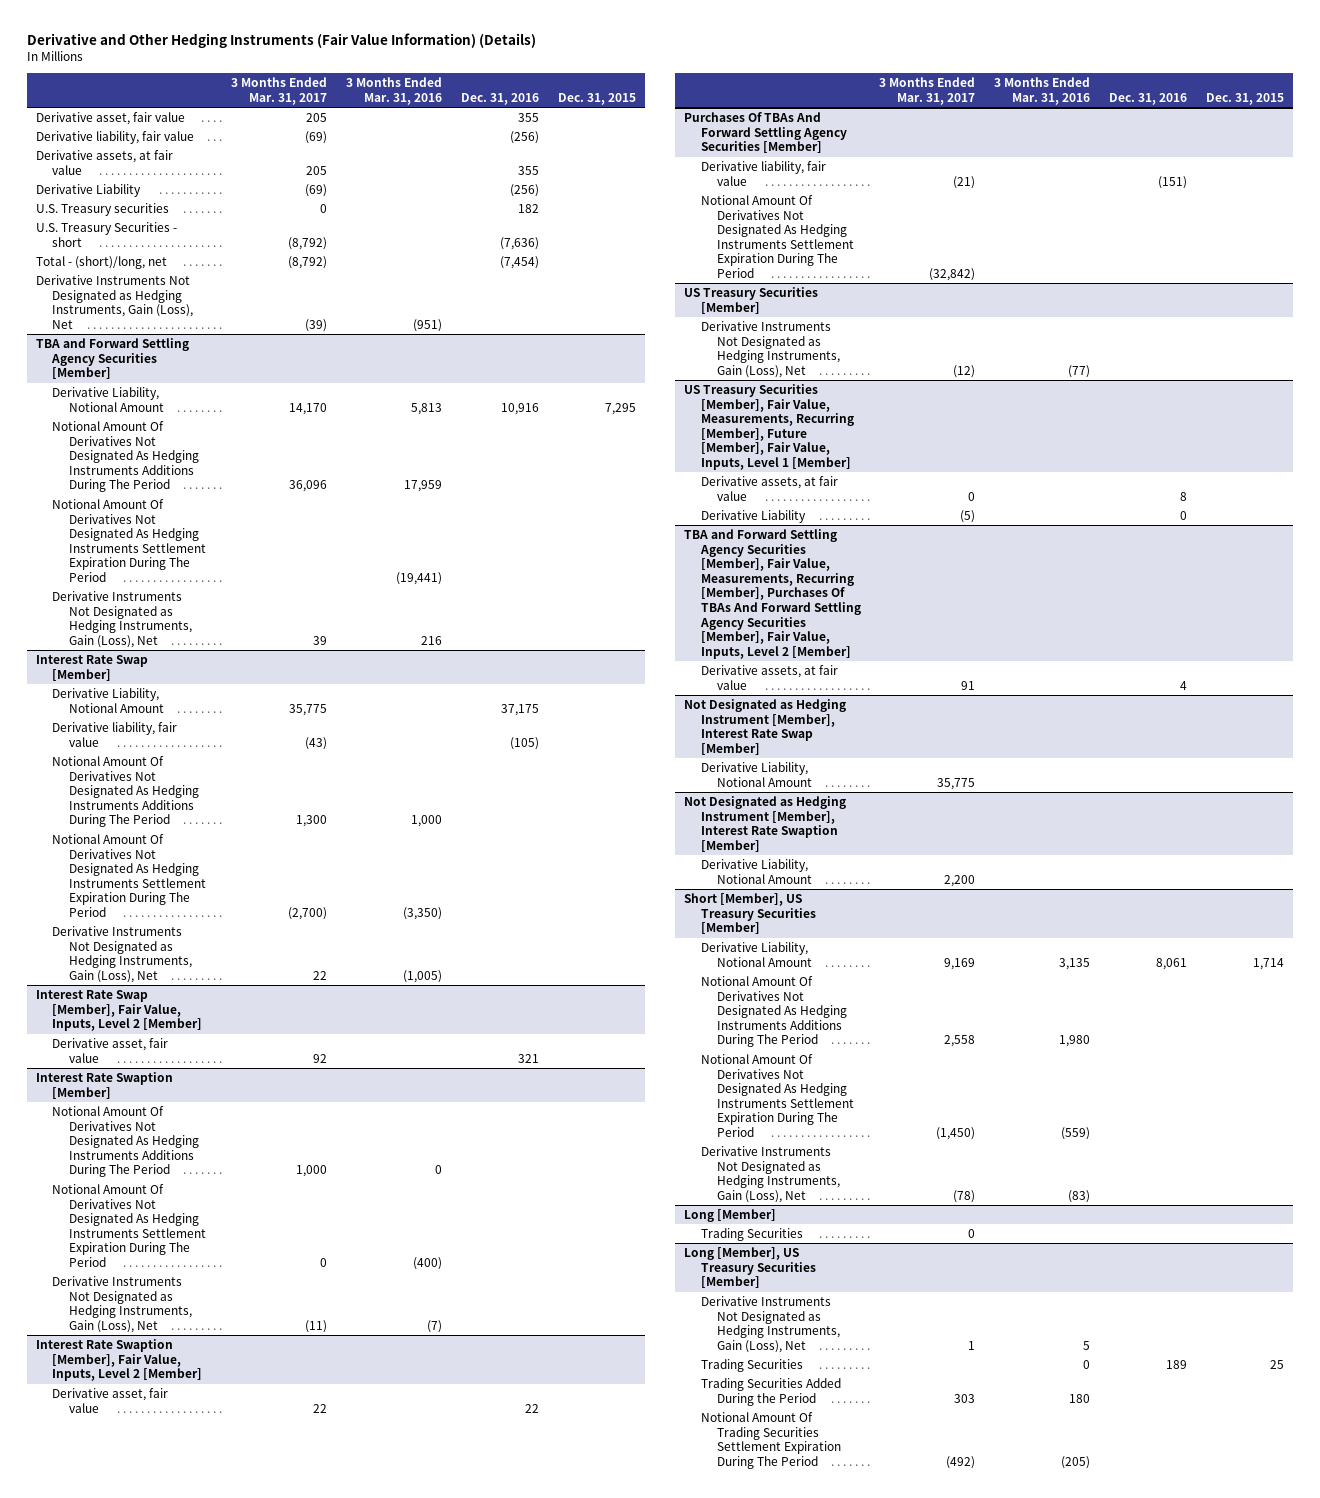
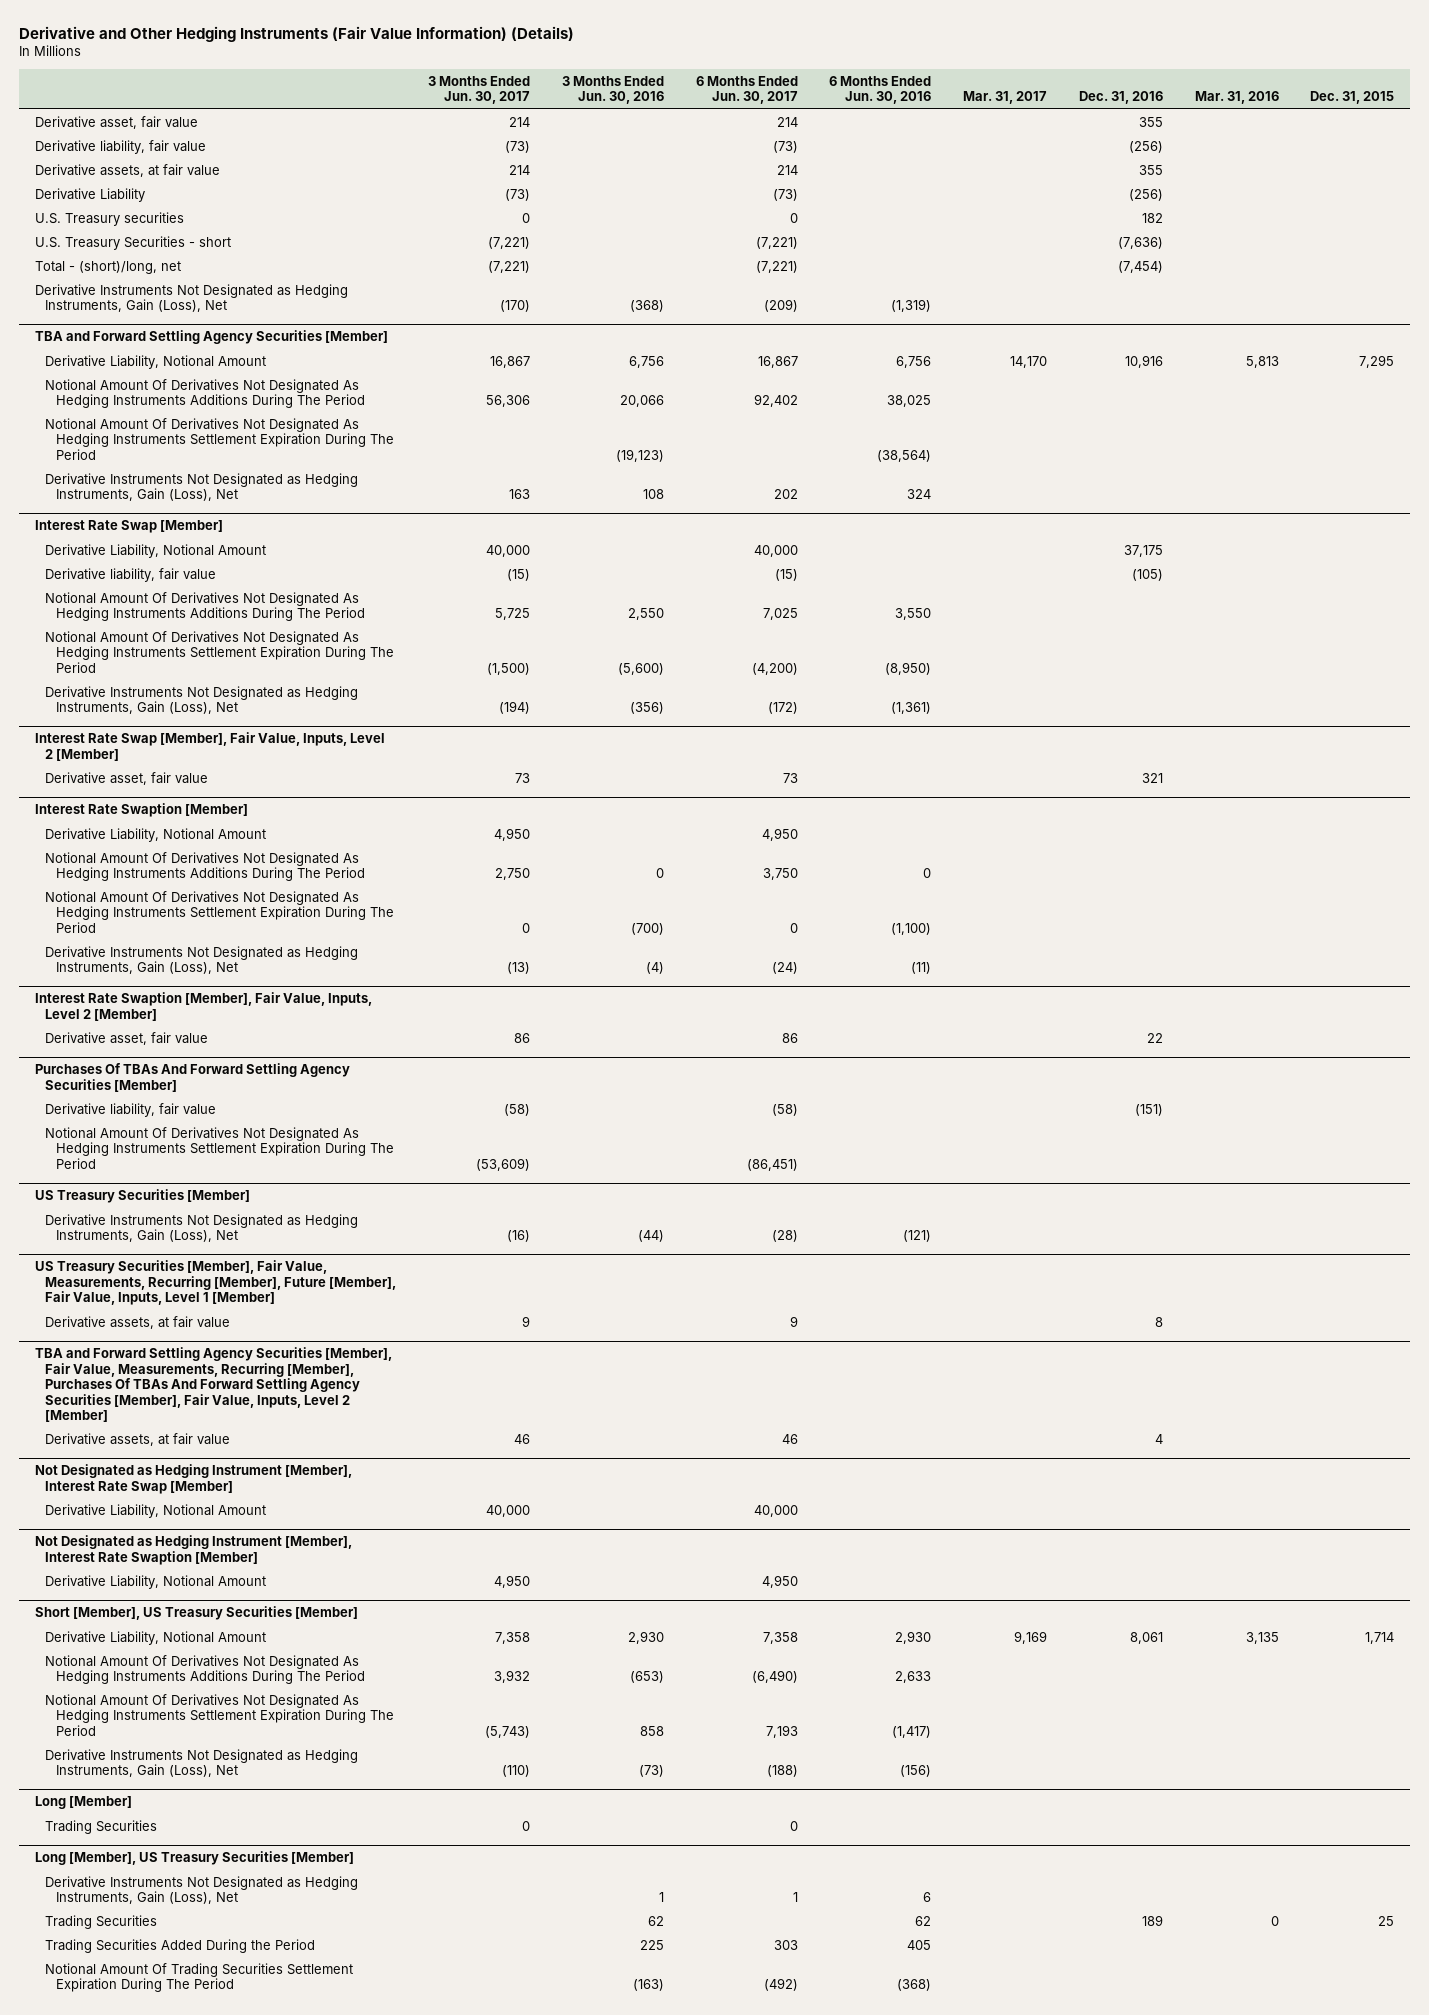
- | 3 Months Ended Mar. 31, 2017 | 3 Months Ended Mar. 31, 2016 | Dec. 31, 2016 | Dec. 31, 2015
+ | 3 Months Ended Jun. 30, 2017 | 3 Months Ended Jun. 30, 2016 | 6 Months Ended Jun. 30, 2017 | 6 Months Ended Jun. 30, 2016 | Mar. 31, 2017 | Dec. 31, 2016 | Mar. 31, 2016 | Dec. 31, 2015
@ Interest Rate Swaption [Member]
+ Derivative Liability, Notional Amount | 4,950 | | 4,950 | | | | |
@ US Treasury Securities [Member], Fair Value, Measurements, Recurring [Member], Future [Member], Fair Value, Inputs, Level 1 [Member]
- Derivative Liability | (5) | | 0 |

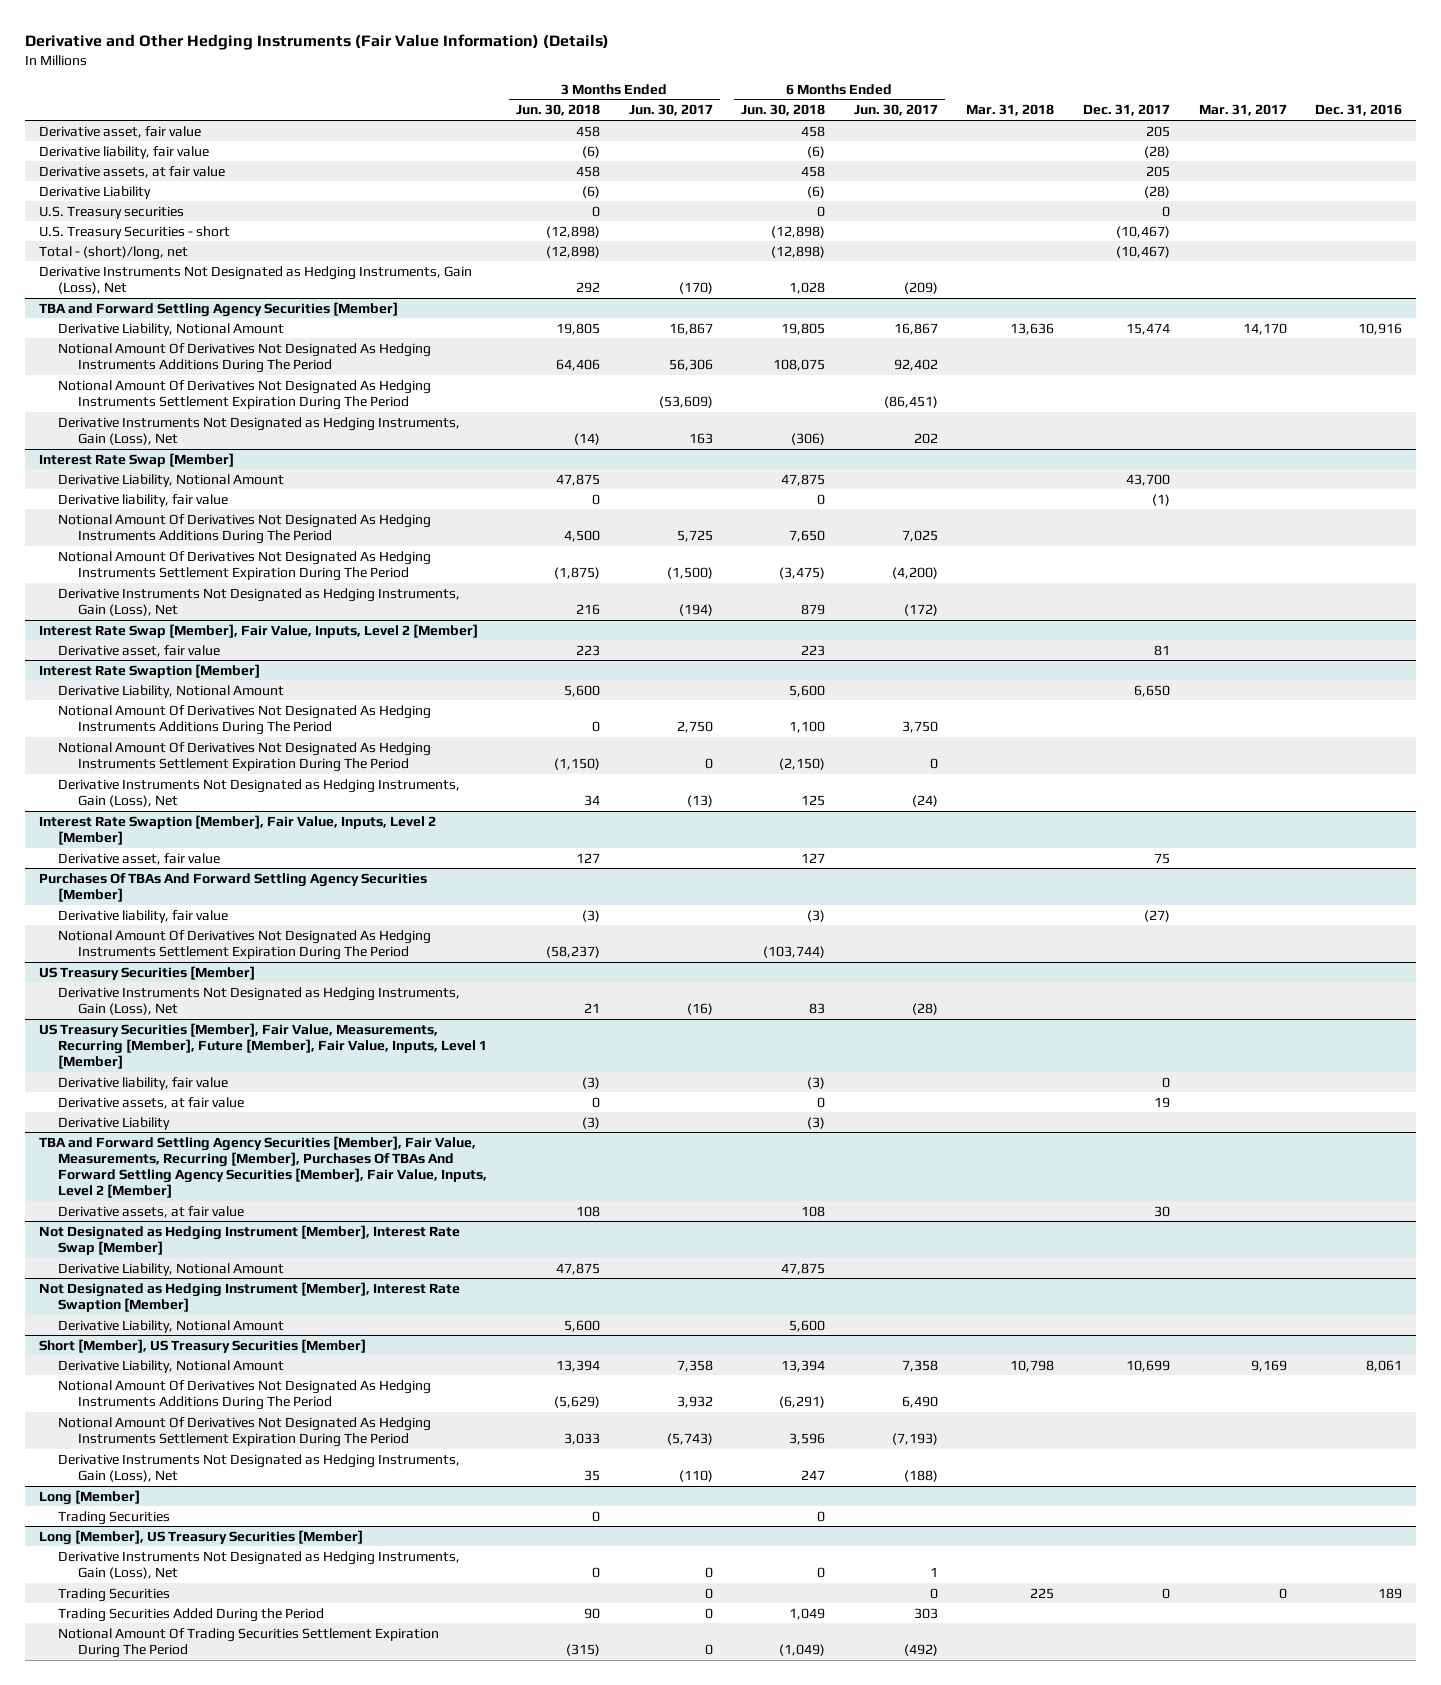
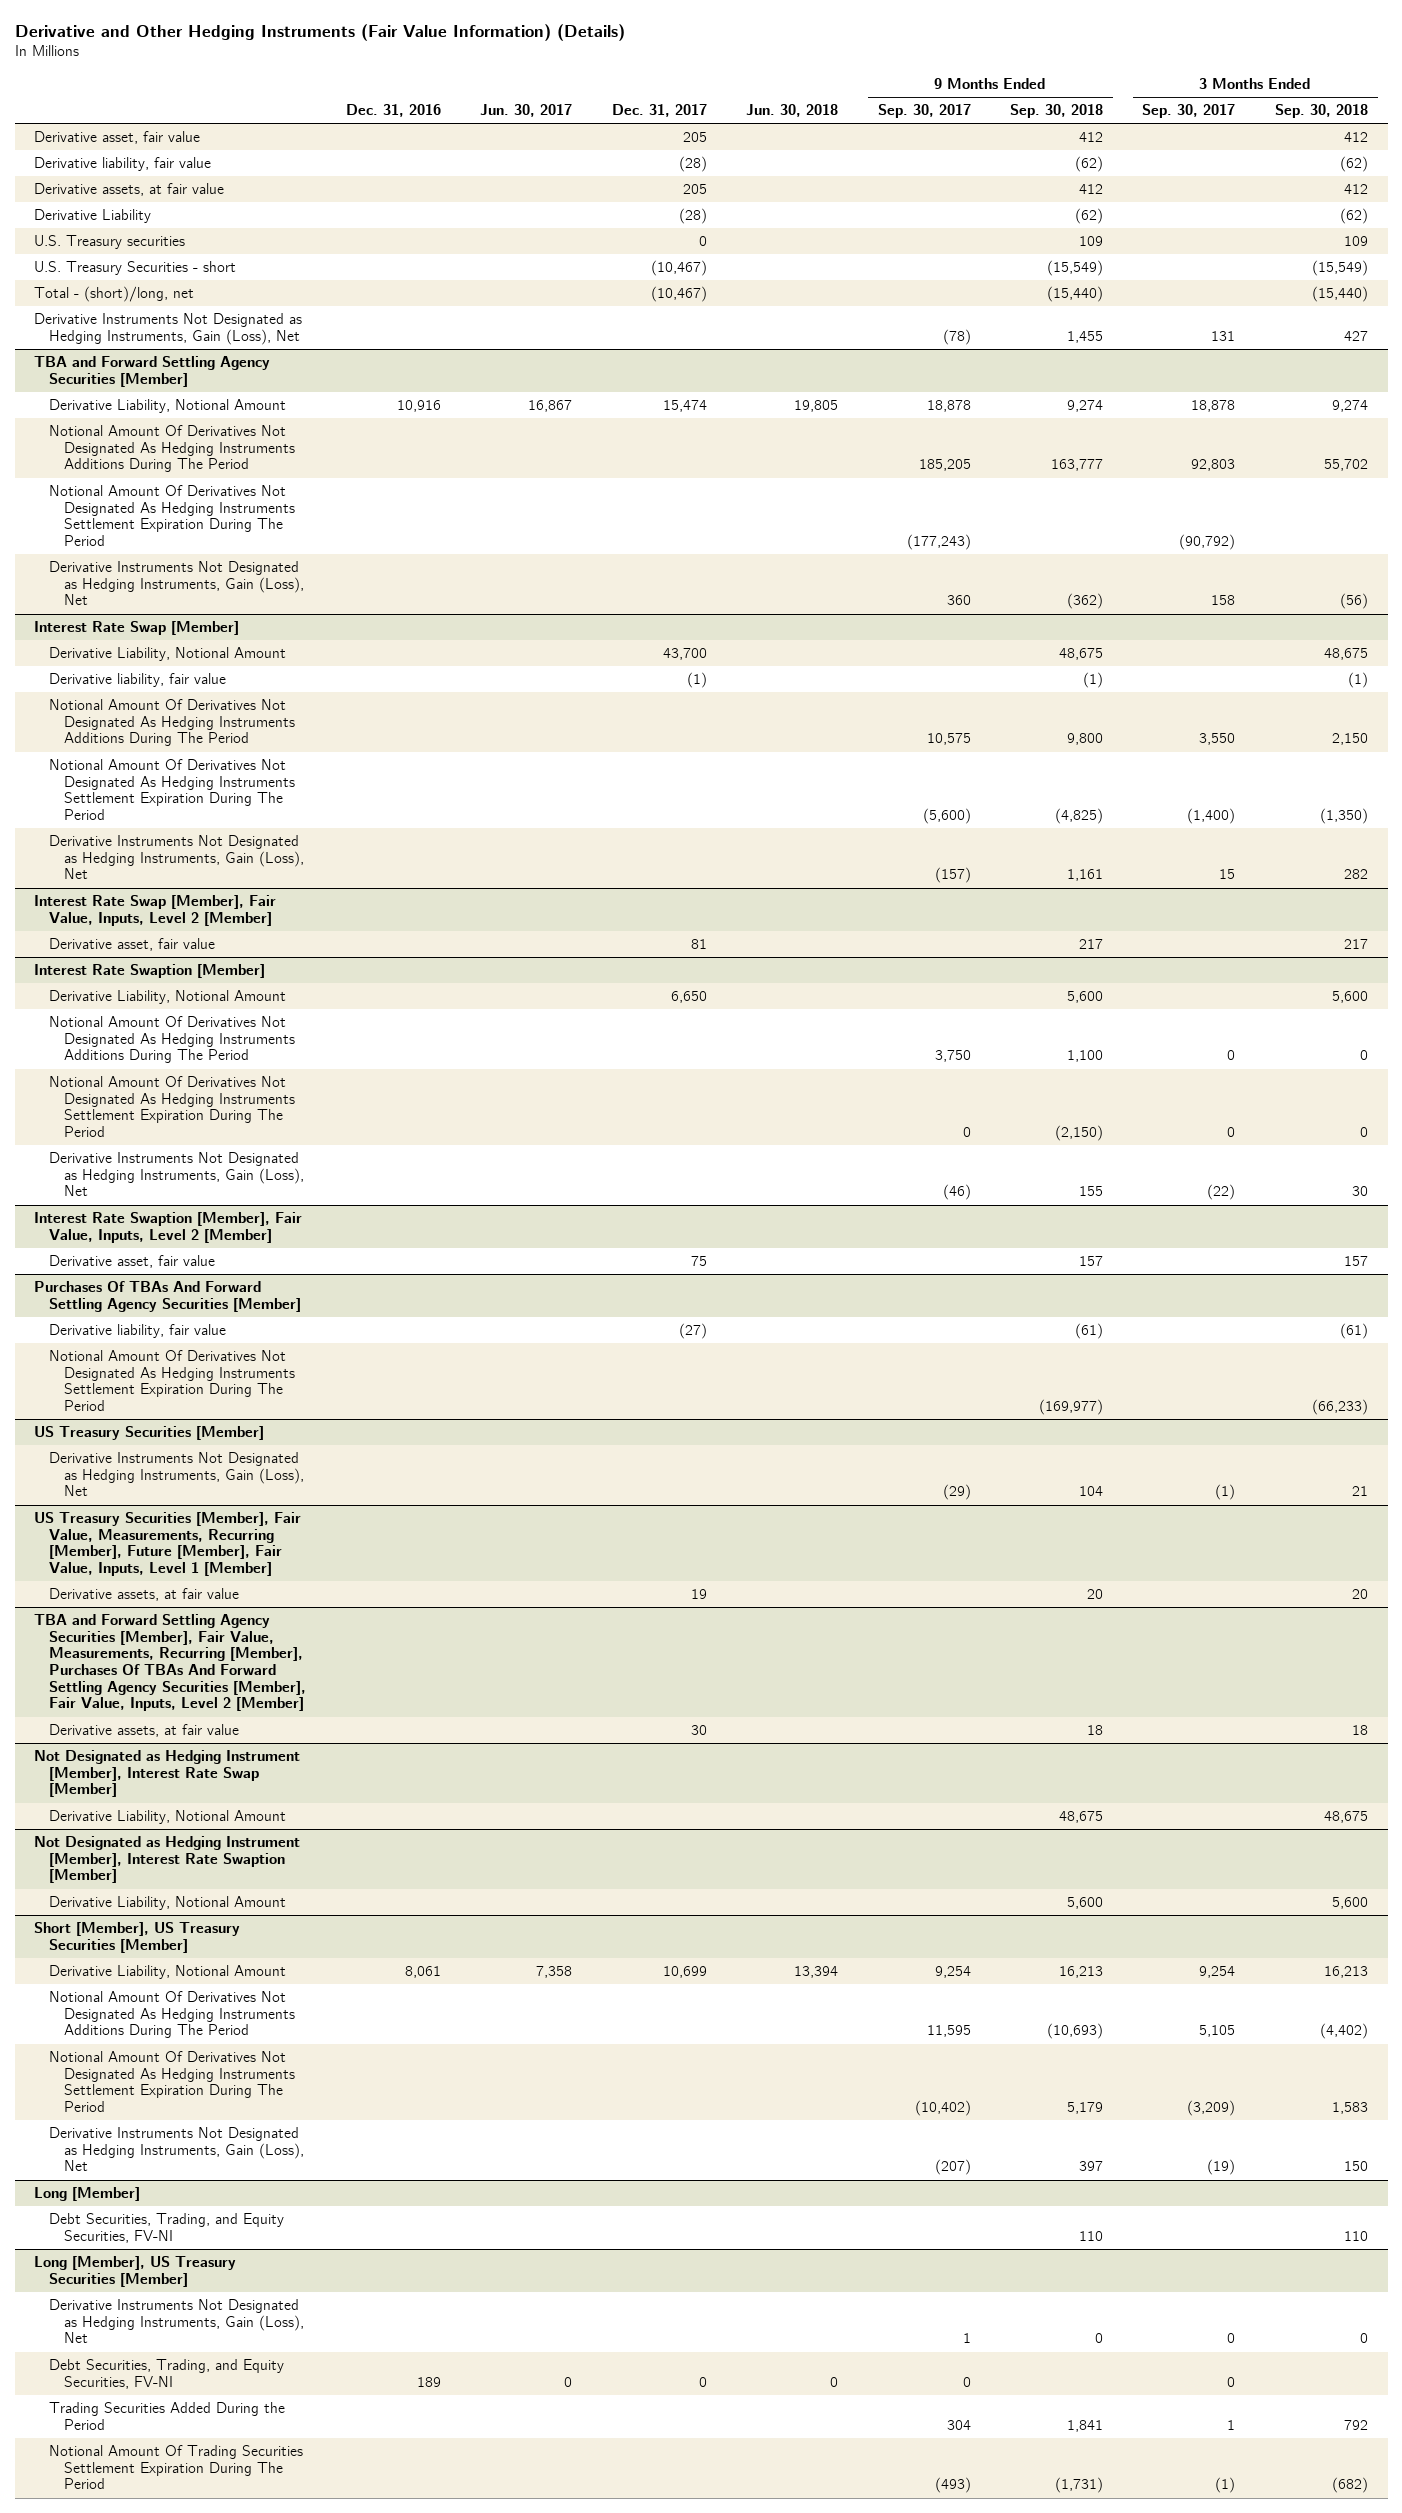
- | 3 Months Ended Jun. 30, 2018 | 3 Months Ended Jun. 30, 2017 | 6 Months Ended Jun. 30, 2018 | 6 Months Ended Jun. 30, 2017 | Mar. 31, 2018 | Dec. 31, 2017 | Mar. 31, 2017 | Dec. 31, 2016
+ | Dec. 31, 2016 | Jun. 30, 2017 | Dec. 31, 2017 | Jun. 30, 2018 | 9 Months Ended Sep. 30, 2017 | 9 Months Ended Sep. 30, 2018 | 3 Months Ended Sep. 30, 2017 | 3 Months Ended Sep. 30, 2018
@ US Treasury Securities [Member], Fair Value, Measurements, Recurring [Member], Future [Member], Fair Value, Inputs, Level 1 [Member]
- Derivative liability, fair value | (3) | | (3) | | | 0 | |
- Derivative Liability | (3) | | (3) | | | | |
@ Long [Member]
- Trading Securities | 0 | | 0 | | | | |
+ Debt Securities, Trading, and Equity Securities, FV-NI | | | | | | 110 | | 110
@ Long [Member], US Treasury Securities [Member]
- Trading Securities | | 0 | | 0 | 225 | 0 | 0 | 189
+ Debt Securities, Trading, and Equity Securities, FV-NI | 189 | 0 | 0 | 0 | 0 | | 0 |

